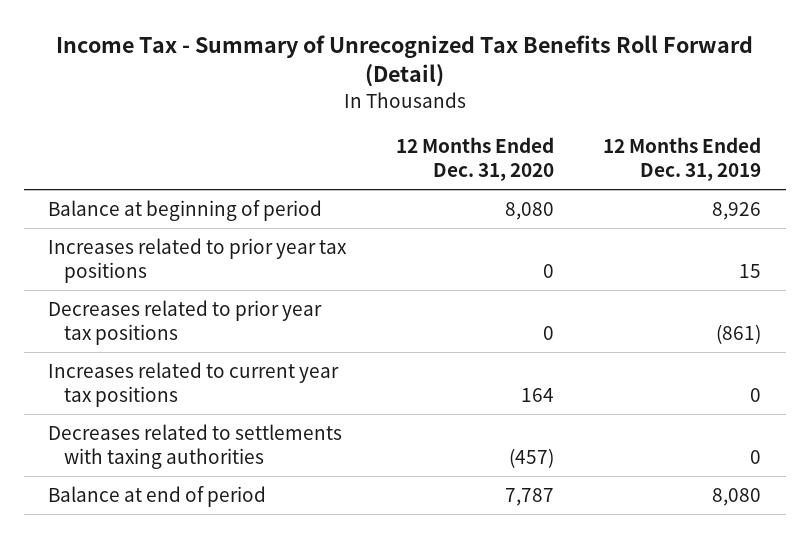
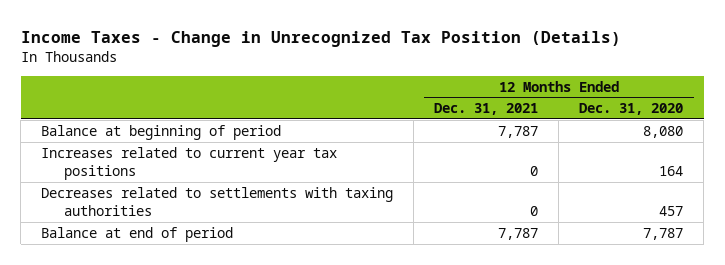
- Income Tax - Summary of Unrecognized Tax Benefits Roll Forward (Detail)
+ Income Taxes - Change in Unrecognized Tax Position (Details)
- | 12 Months Ended Dec. 31, 2020 | 12 Months Ended Dec. 31, 2019
+ | 12 Months Ended Dec. 31, 2021 | 12 Months Ended Dec. 31, 2020
- Increases related to prior year tax positions | 0 | 15
- Decreases related to prior year tax positions | 0 | (861)
- Decreases related to settlements with taxing authorities | (457) | 0
+ Decreases related to settlements with taxing authorities | 0 | 457

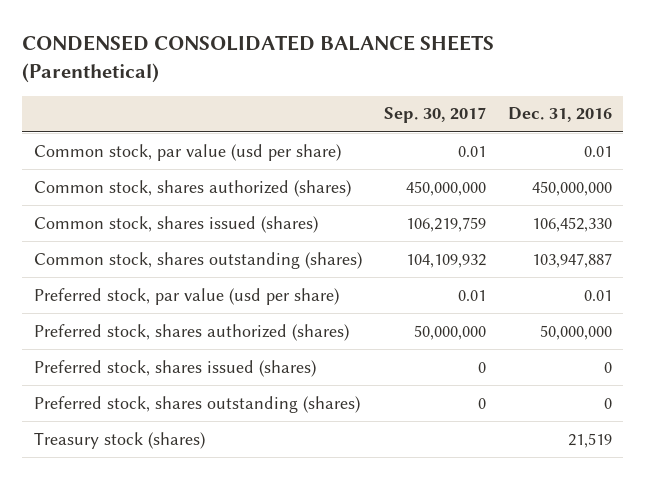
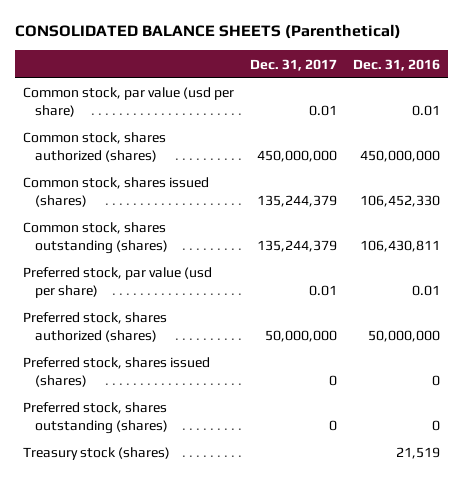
- CONDENSED CONSOLIDATED BALANCE SHEETS (Parenthetical)
+ CONSOLIDATED BALANCE SHEETS (Parenthetical)
- | Sep. 30, 2017 | Dec. 31, 2016
+ | Dec. 31, 2017 | Dec. 31, 2016
- Common stock, shares outstanding (shares) | 104,109,932 | 103,947,887
+ Common stock, shares outstanding (shares) | 135,244,379 | 106,430,811

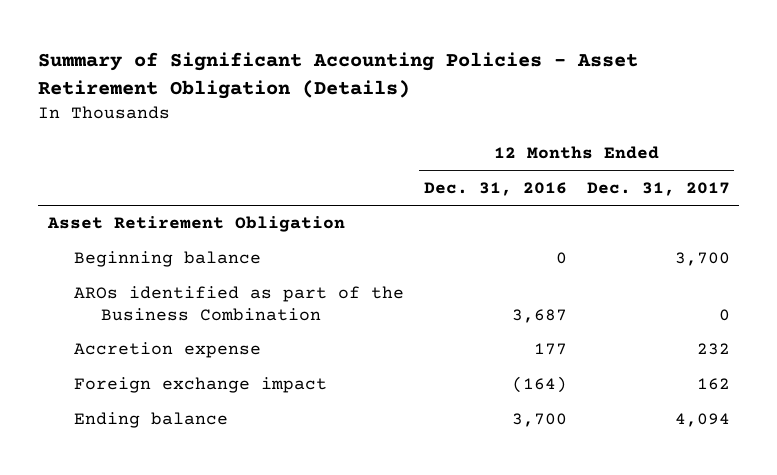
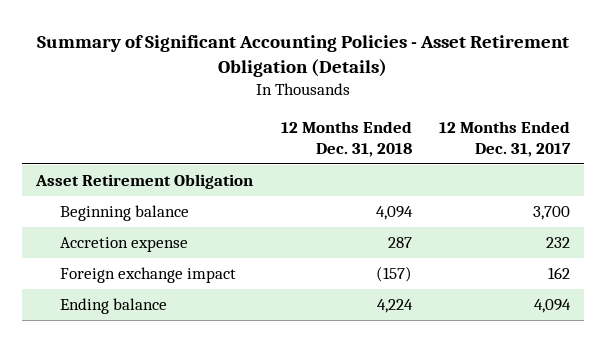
- | 12 Months Ended Dec. 31, 2016 | 12 Months Ended Dec. 31, 2017
+ | 12 Months Ended Dec. 31, 2018 | 12 Months Ended Dec. 31, 2017
- AROs identified as part of the Business Combination | 3,687 | 0

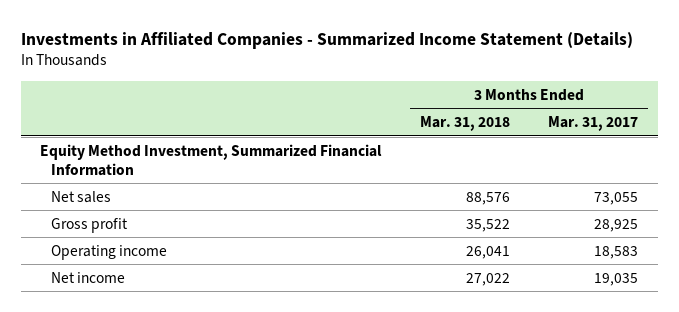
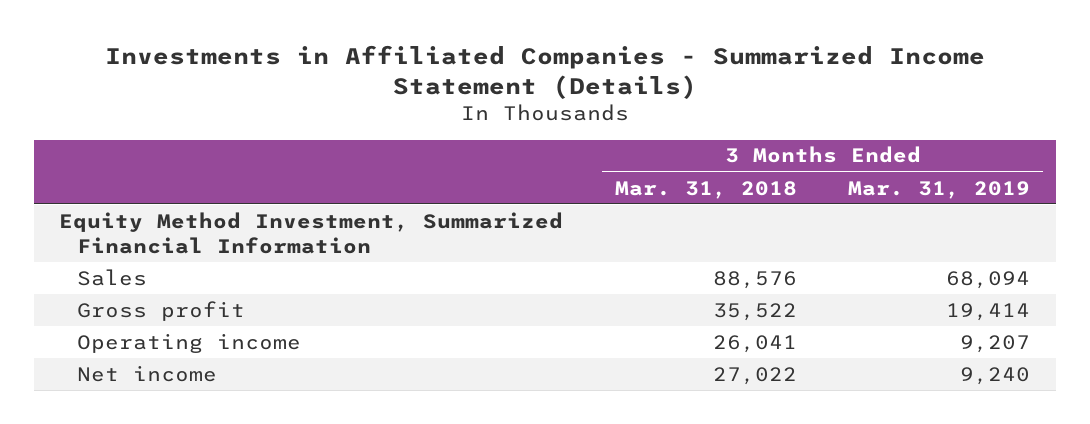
- | 3 Months Ended Mar. 31, 2018 | 3 Months Ended Mar. 31, 2017
+ | 3 Months Ended Mar. 31, 2018 | 3 Months Ended Mar. 31, 2019
- Net sales | 88,576 | 73,055
+ Sales | 88,576 | 68,094

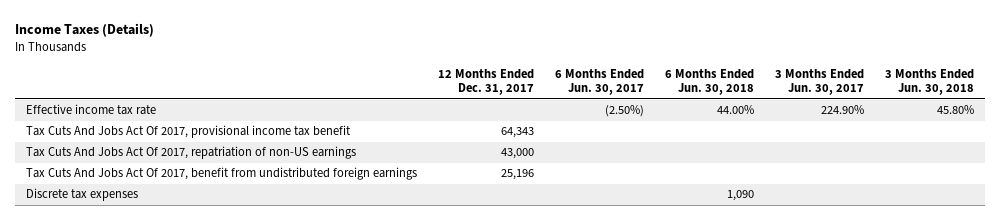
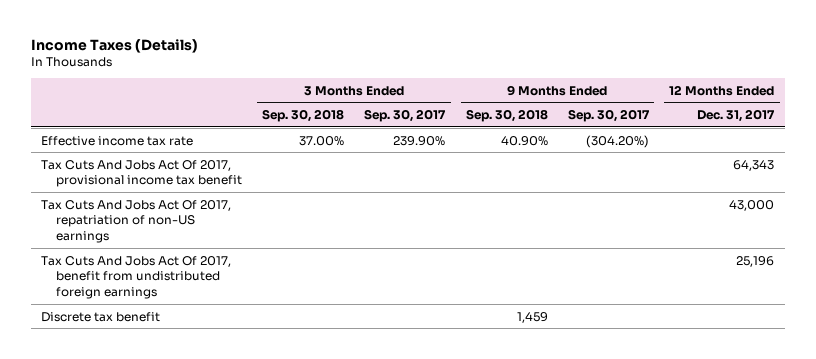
- | 12 Months Ended Dec. 31, 2017 | 6 Months Ended Jun. 30, 2017 | 6 Months Ended Jun. 30, 2018 | 3 Months Ended Jun. 30, 2017 | 3 Months Ended Jun. 30, 2018
+ | 3 Months Ended Sep. 30, 2018 | 3 Months Ended Sep. 30, 2017 | 9 Months Ended Sep. 30, 2018 | 9 Months Ended Sep. 30, 2017 | 12 Months Ended Dec. 31, 2017
- Discrete tax expenses | | | 1,090 | |
+ Discrete tax benefit | | | 1,459 | |

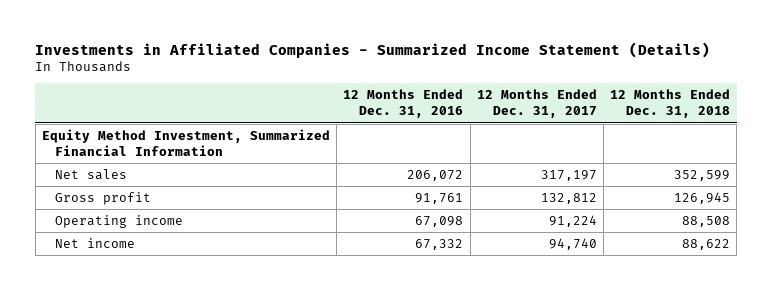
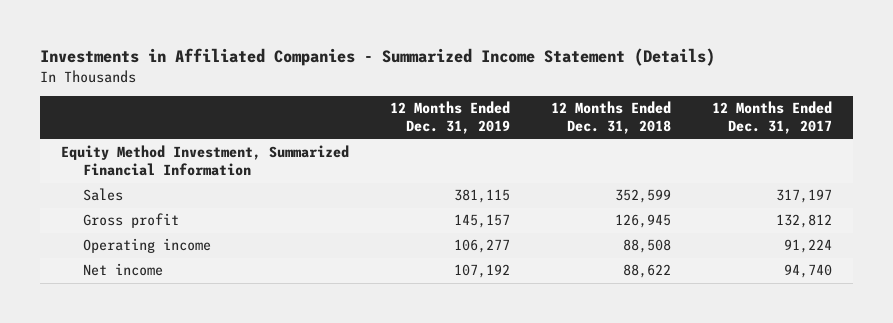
- | 12 Months Ended Dec. 31, 2016 | 12 Months Ended Dec. 31, 2017 | 12 Months Ended Dec. 31, 2018
+ | 12 Months Ended Dec. 31, 2019 | 12 Months Ended Dec. 31, 2018 | 12 Months Ended Dec. 31, 2017
- Net sales | 206,072 | 317,197 | 352,599
+ Sales | 381,115 | 352,599 | 317,197

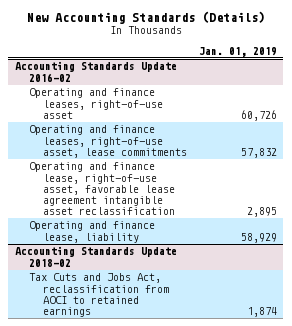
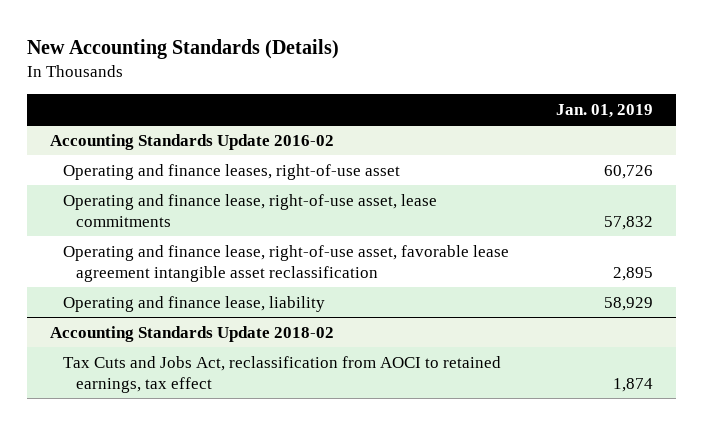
@ Accounting Standards Update 2016-02
- Operating and finance leases, right-of-use asset, lease commitments | 57,832
+ Operating and finance lease, right-of-use asset, lease commitments | 57,832
@ Accounting Standards Update 2018-02
- Tax Cuts and Jobs Act, reclassification from AOCI to retained earnings | 1,874
+ Tax Cuts and Jobs Act, reclassification from AOCI to retained earnings, tax effect | 1,874

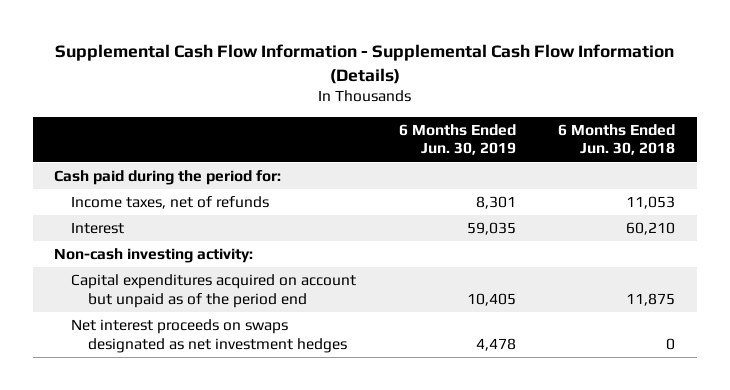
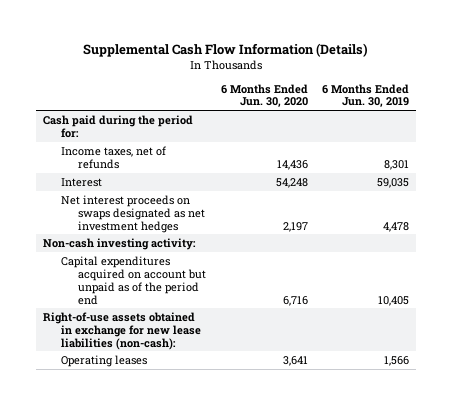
- Supplemental Cash Flow Information - Supplemental Cash Flow Information (Details)
+ Supplemental Cash Flow Information (Details)
- | 6 Months Ended Jun. 30, 2019 | 6 Months Ended Jun. 30, 2018
+ | 6 Months Ended Jun. 30, 2020 | 6 Months Ended Jun. 30, 2019
moved up: Net interest proceeds on swaps designated as net investment hedges | 2,197 | 4,478
+ Right-of-use assets obtained in exchange for new lease liabilities (non-cash):
+ Operating leases | 3,641 | 1,566

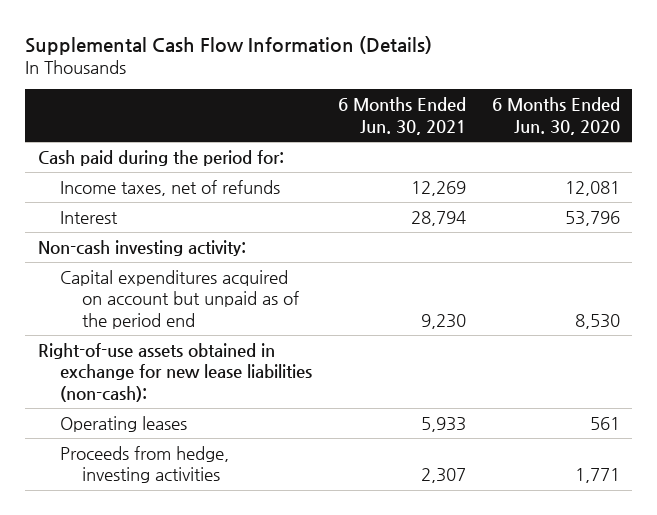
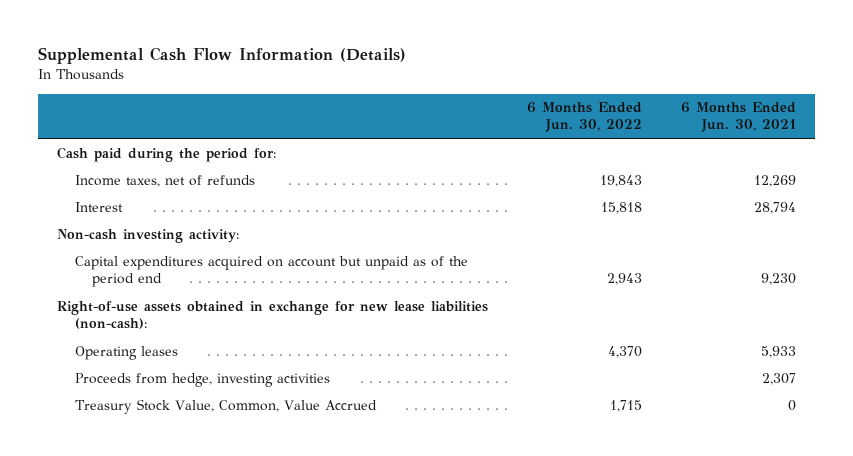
- | 6 Months Ended Jun. 30, 2021 | 6 Months Ended Jun. 30, 2020
+ | 6 Months Ended Jun. 30, 2022 | 6 Months Ended Jun. 30, 2021
+ Treasury Stock Value, Common, Value Accrued | 1,715 | 0

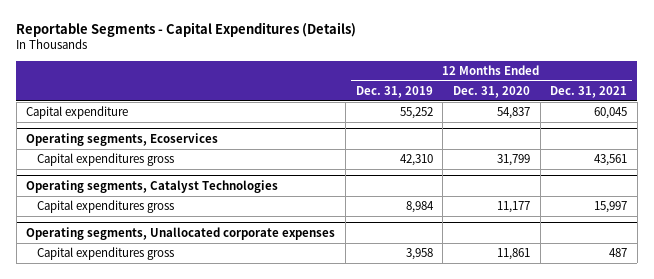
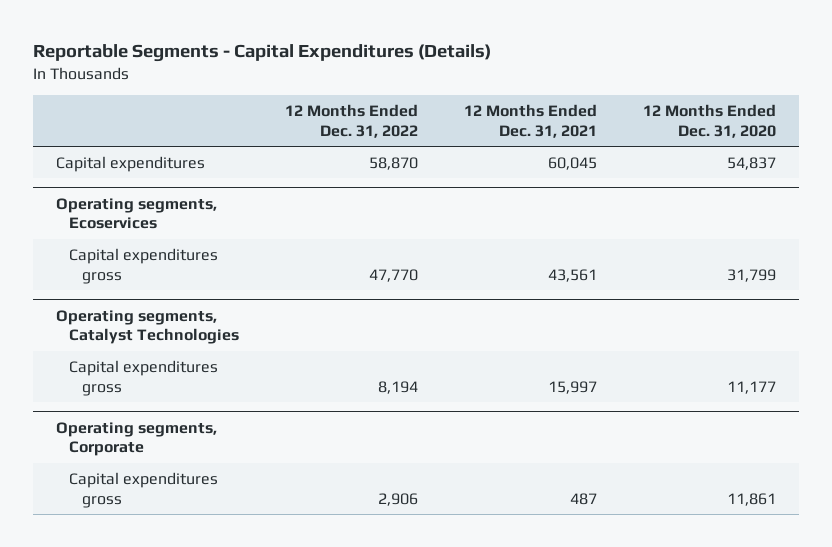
- | 12 Months Ended Dec. 31, 2019 | 12 Months Ended Dec. 31, 2020 | 12 Months Ended Dec. 31, 2021
+ | 12 Months Ended Dec. 31, 2022 | 12 Months Ended Dec. 31, 2021 | 12 Months Ended Dec. 31, 2020
- Capital expenditure | 55,252 | 54,837 | 60,045
+ Capital expenditures | 58,870 | 60,045 | 54,837
- Operating segments, Unallocated corporate expenses
+ Operating segments, Corporate

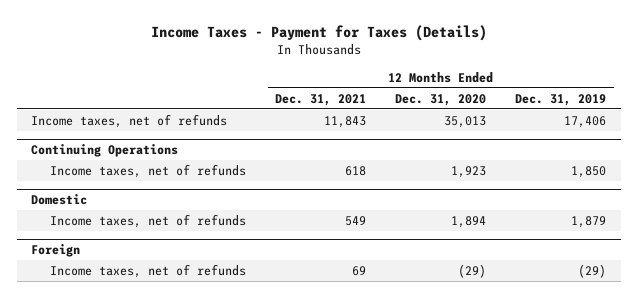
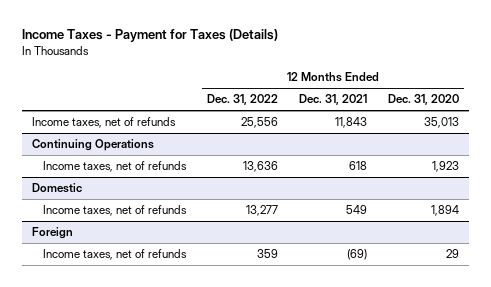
- | 12 Months Ended Dec. 31, 2021 | 12 Months Ended Dec. 31, 2020 | 12 Months Ended Dec. 31, 2019
+ | 12 Months Ended Dec. 31, 2022 | 12 Months Ended Dec. 31, 2021 | 12 Months Ended Dec. 31, 2020
@ Foreign
- Income taxes, net of refunds | 69 | (29) | (29)
+ Income taxes, net of refunds | 359 | (69) | 29

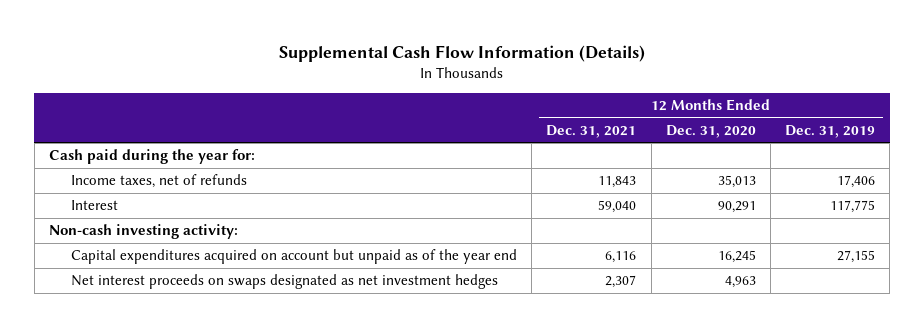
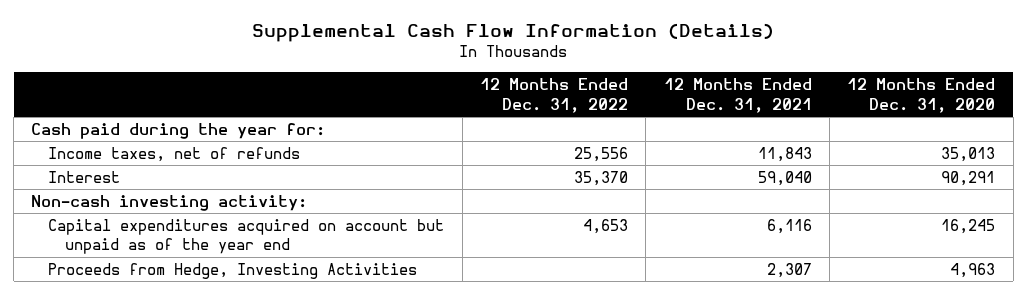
- | 12 Months Ended Dec. 31, 2021 | 12 Months Ended Dec. 31, 2020 | 12 Months Ended Dec. 31, 2019
+ | 12 Months Ended Dec. 31, 2022 | 12 Months Ended Dec. 31, 2021 | 12 Months Ended Dec. 31, 2020
- Net interest proceeds on swaps designated as net investment hedges | 2,307 | 4,963 |
+ Proceeds from Hedge, Investing Activities | | 2,307 | 4,963

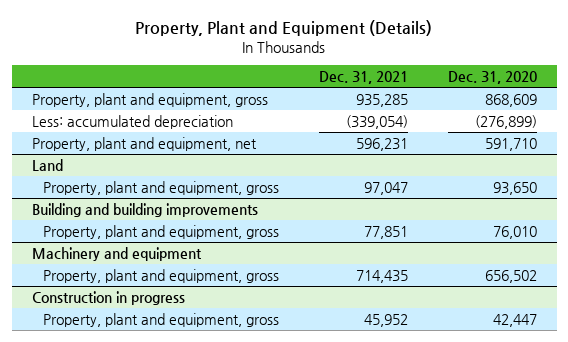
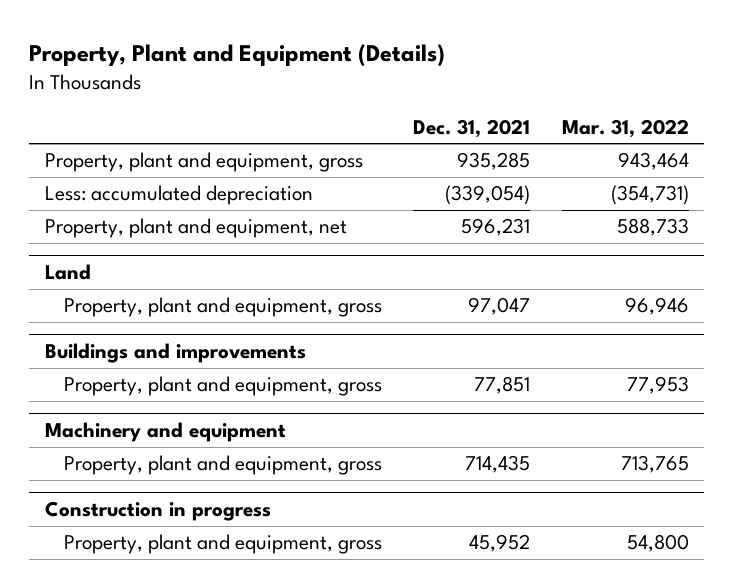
- | Dec. 31, 2021 | Dec. 31, 2020
+ | Dec. 31, 2021 | Mar. 31, 2022
- Building and building improvements
+ Buildings and improvements

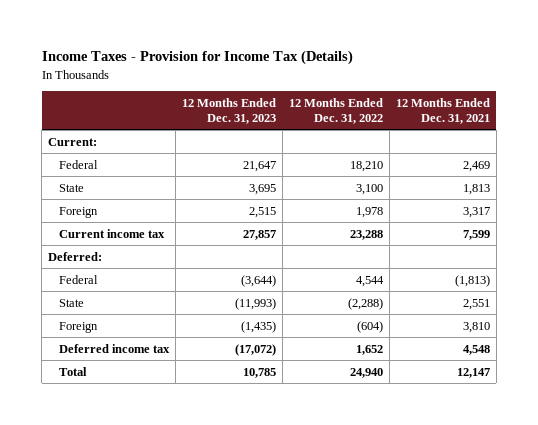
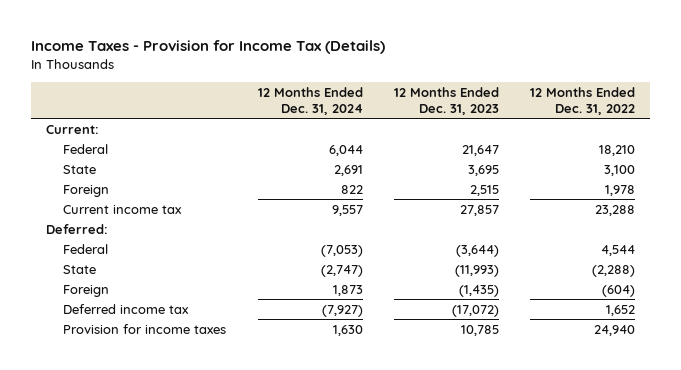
- | 12 Months Ended Dec. 31, 2023 | 12 Months Ended Dec. 31, 2022 | 12 Months Ended Dec. 31, 2021
+ | 12 Months Ended Dec. 31, 2024 | 12 Months Ended Dec. 31, 2023 | 12 Months Ended Dec. 31, 2022
- Total | 10,785 | 24,940 | 12,147
+ Provision for income taxes | 1,630 | 10,785 | 24,940

